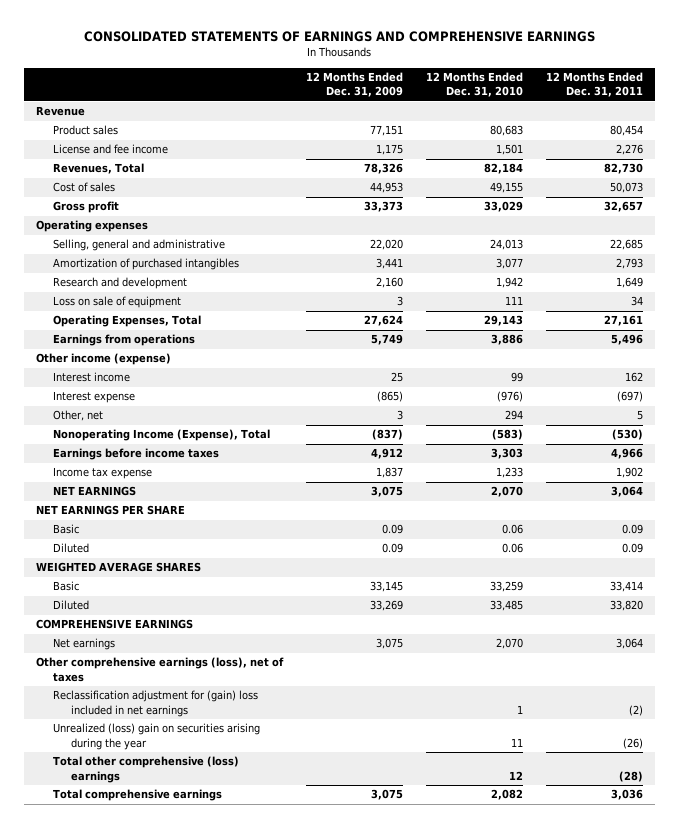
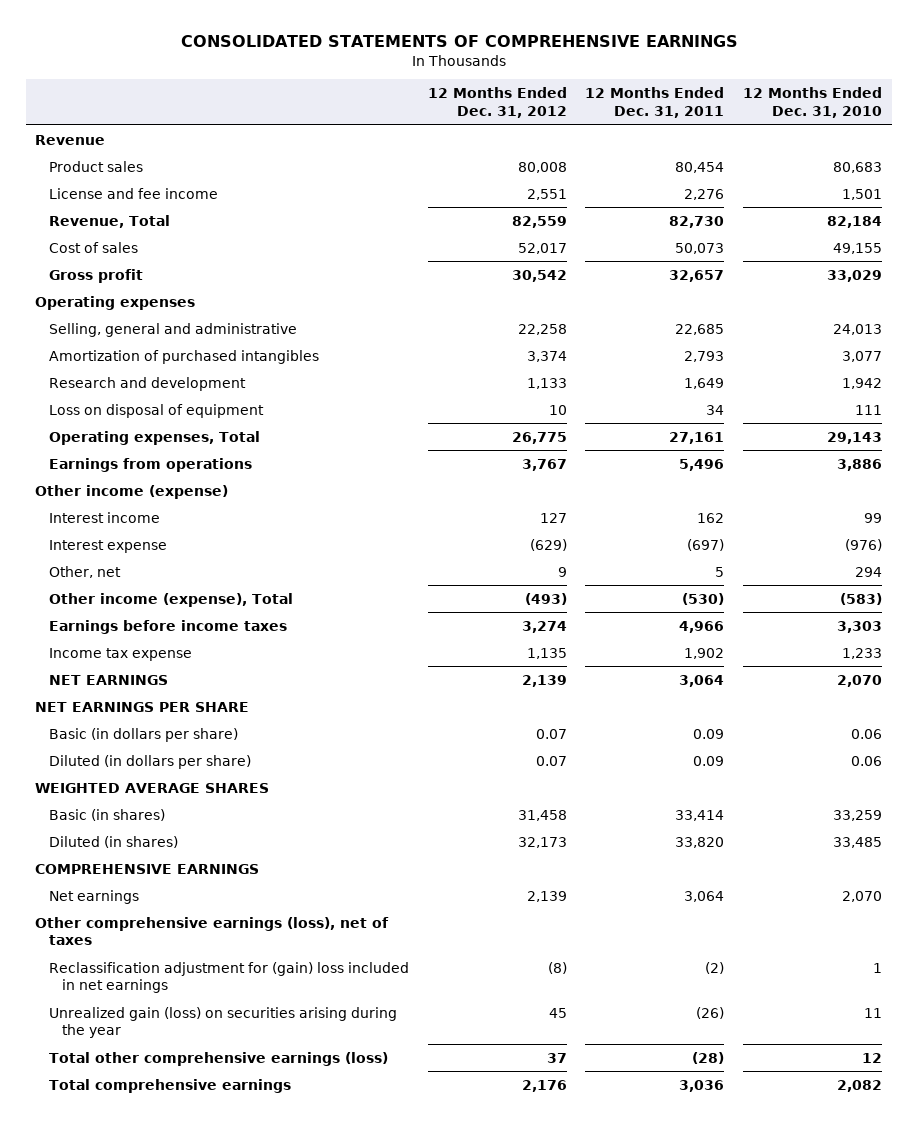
- CONSOLIDATED STATEMENTS OF EARNINGS AND COMPREHENSIVE EARNINGS
+ CONSOLIDATED STATEMENTS OF COMPREHENSIVE EARNINGS
- | 12 Months Ended Dec. 31, 2009 | 12 Months Ended Dec. 31, 2010 | 12 Months Ended Dec. 31, 2011
+ | 12 Months Ended Dec. 31, 2012 | 12 Months Ended Dec. 31, 2011 | 12 Months Ended Dec. 31, 2010
- Revenues, Total | 78,326 | 82,184 | 82,730
+ Revenue, Total | 82,559 | 82,730 | 82,184
- Loss on sale of equipment | 3 | 111 | 34
- Operating Expenses, Total | 27,624 | 29,143 | 27,161
+ Loss on disposal of equipment | 10 | 34 | 111
+ Operating expenses, Total | 26,775 | 27,161 | 29,143
- Nonoperating Income (Expense), Total | (837) | (583) | (530)
+ Other income (expense), Total | (493) | (530) | (583)
- Basic | 0.09 | 0.06 | 0.09
- Diluted | 0.09 | 0.06 | 0.09
+ Basic (in dollars per share) | 0.07 | 0.09 | 0.06
+ Diluted (in dollars per share) | 0.07 | 0.09 | 0.06
- Basic | 33,145 | 33,259 | 33,414
- Diluted | 33,269 | 33,485 | 33,820
+ Basic (in shares) | 31,458 | 33,414 | 33,259
+ Diluted (in shares) | 32,173 | 33,820 | 33,485
- Unrealized (loss) gain on securities arising during the year | | 11 | (26)
- Total other comprehensive (loss) earnings | | 12 | (28)
+ Unrealized gain (loss) on securities arising during the year | 45 | (26) | 11
+ Total other comprehensive earnings (loss) | 37 | (28) | 12

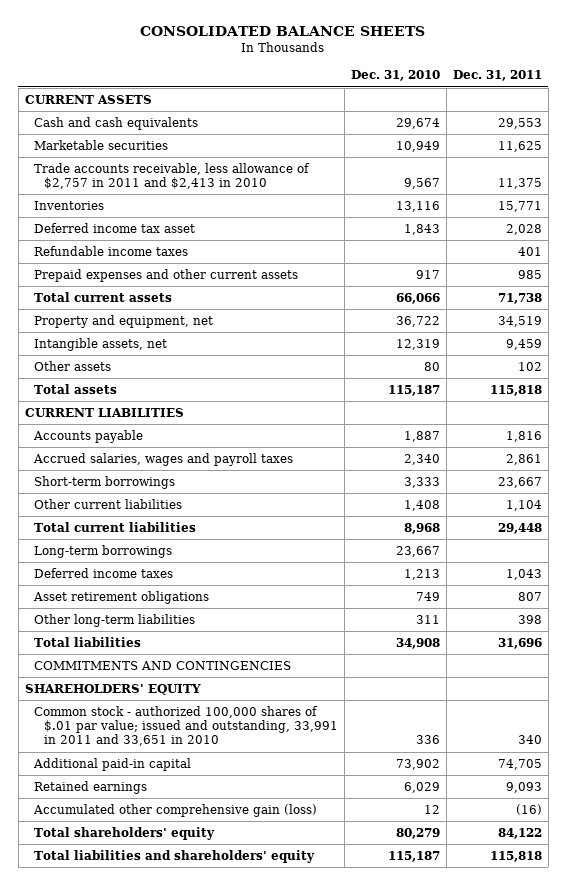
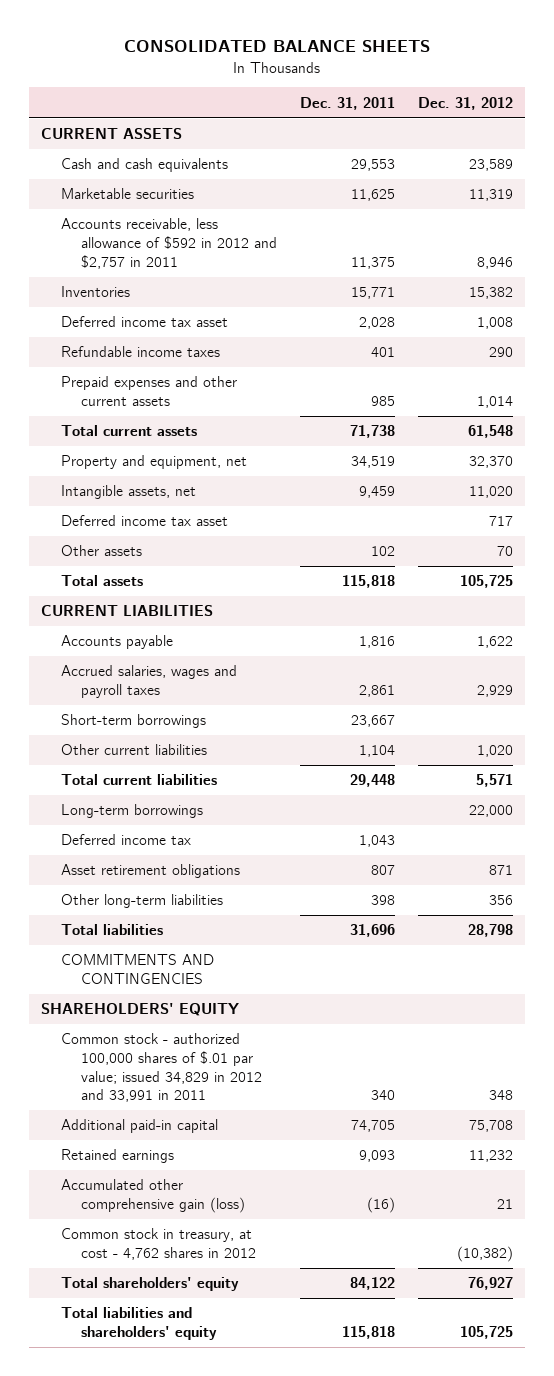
- | Dec. 31, 2010 | Dec. 31, 2011
+ | Dec. 31, 2011 | Dec. 31, 2012
- Trade accounts receivable, less allowance of $2,757 in 2011 and $2,413 in 2010 | 9,567 | 11,375
+ Accounts receivable, less allowance of $592 in 2012 and $2,757 in 2011 | 11,375 | 8,946
+ Deferred income tax asset | | 717
- Deferred income taxes | 1,213 | 1,043
+ Deferred income tax | 1,043 |
- Common stock - authorized 100,000 shares of $.01 par value; issued and outstanding, 33,991 in 2011 and 33,651 in 2010 | 336 | 340
+ Common stock - authorized 100,000 shares of $.01 par value; issued 34,829 in 2012 and 33,991 in 2011 | 340 | 348
+ Common stock in treasury, at cost - 4,762 shares in 2012 | | (10,382)

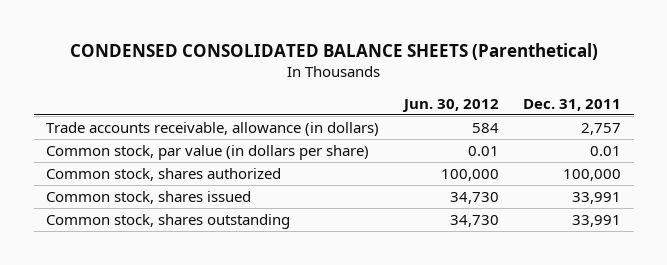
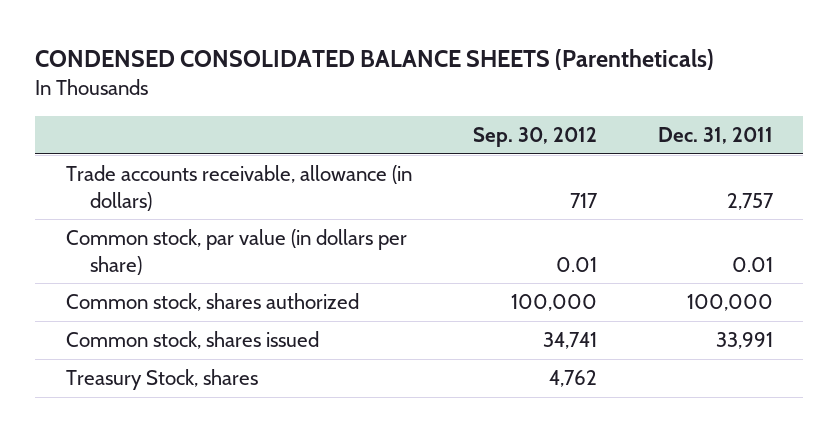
- CONDENSED CONSOLIDATED BALANCE SHEETS (Parenthetical)
+ CONDENSED CONSOLIDATED BALANCE SHEETS (Parentheticals)
- | Jun. 30, 2012 | Dec. 31, 2011
+ | Sep. 30, 2012 | Dec. 31, 2011
- Common stock, shares outstanding | 34,730 | 33,991
+ Treasury Stock, shares | 4,762 |

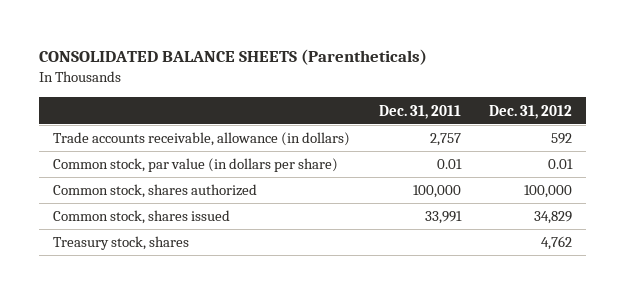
- CONDENSED CONSOLIDATED BALANCE SHEETS (Parentheticals)
+ CONSOLIDATED BALANCE SHEETS (Parentheticals)
- | Sep. 30, 2012 | Dec. 31, 2011
+ | Dec. 31, 2011 | Dec. 31, 2012
- Treasury Stock, shares | 4,762 |
+ Treasury stock, shares | | 4,762

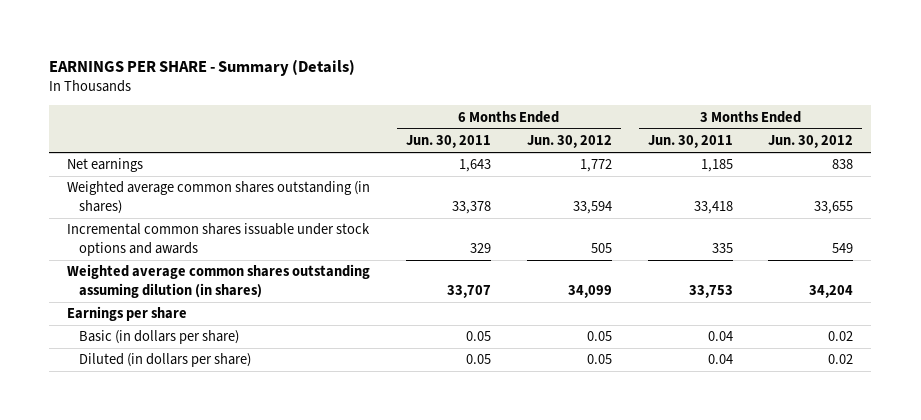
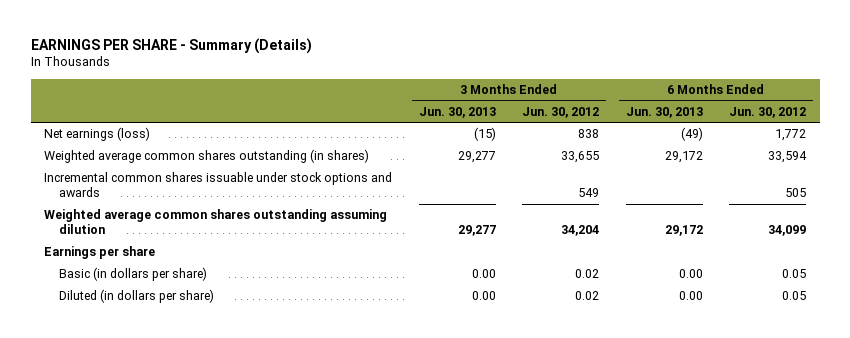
- | 6 Months Ended Jun. 30, 2011 | 6 Months Ended Jun. 30, 2012 | 3 Months Ended Jun. 30, 2011 | 3 Months Ended Jun. 30, 2012
+ | 3 Months Ended Jun. 30, 2013 | 3 Months Ended Jun. 30, 2012 | 6 Months Ended Jun. 30, 2013 | 6 Months Ended Jun. 30, 2012
- Net earnings | 1,643 | 1,772 | 1,185 | 838
+ Net earnings (loss) | (15) | 838 | (49) | 1,772
- Weighted average common shares outstanding assuming dilution (in shares) | 33,707 | 34,099 | 33,753 | 34,204
+ Weighted average common shares outstanding assuming dilution | 29,277 | 34,204 | 29,172 | 34,099

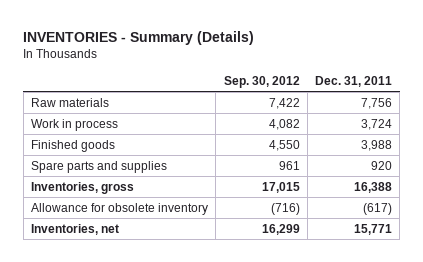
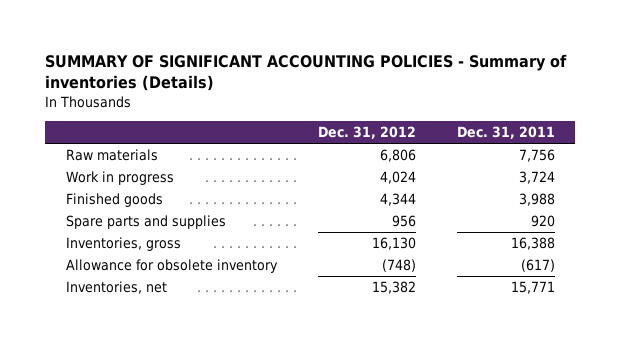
- INVENTORIES - Summary (Details)
+ SUMMARY OF SIGNIFICANT ACCOUNTING POLICIES - Summary of inventories (Details)
- | Sep. 30, 2012 | Dec. 31, 2011
+ | Dec. 31, 2012 | Dec. 31, 2011
- Work in process | 4,082 | 3,724
+ Work in progress | 4,024 | 3,724

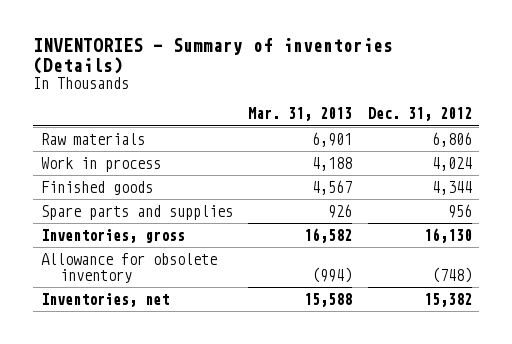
- SUMMARY OF SIGNIFICANT ACCOUNTING POLICIES - Summary of inventories (Details)
+ INVENTORIES - Summary of inventories (Details)
- | Dec. 31, 2012 | Dec. 31, 2011
+ | Mar. 31, 2013 | Dec. 31, 2012
- Work in progress | 4,024 | 3,724
+ Work in process | 4,188 | 4,024

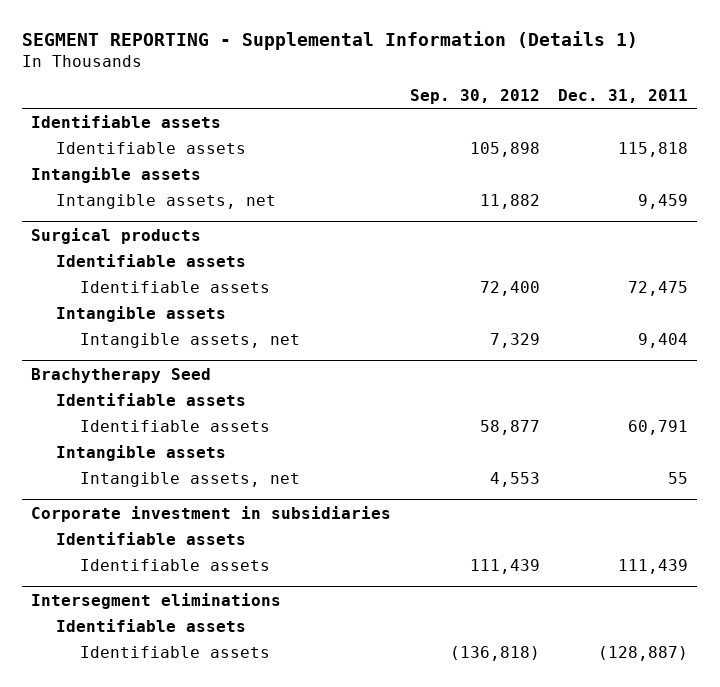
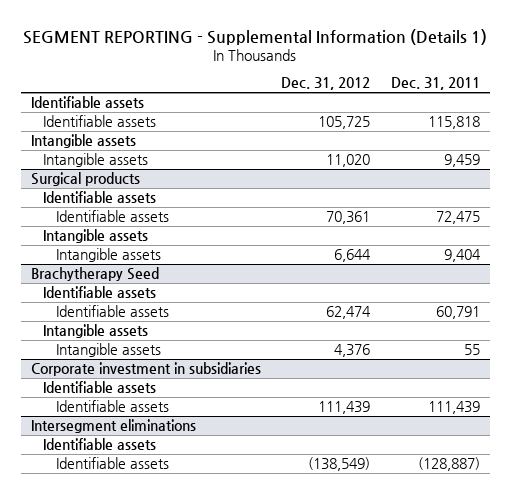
- | Sep. 30, 2012 | Dec. 31, 2011
+ | Dec. 31, 2012 | Dec. 31, 2011
- Intangible assets, net | 11,882 | 9,459
+ Intangible assets | 11,020 | 9,459
@ Surgical products
- Intangible assets, net | 7,329 | 9,404
+ Intangible assets | 6,644 | 9,404
@ Brachytherapy Seed
- Intangible assets, net | 4,553 | 55
+ Intangible assets | 4,376 | 55

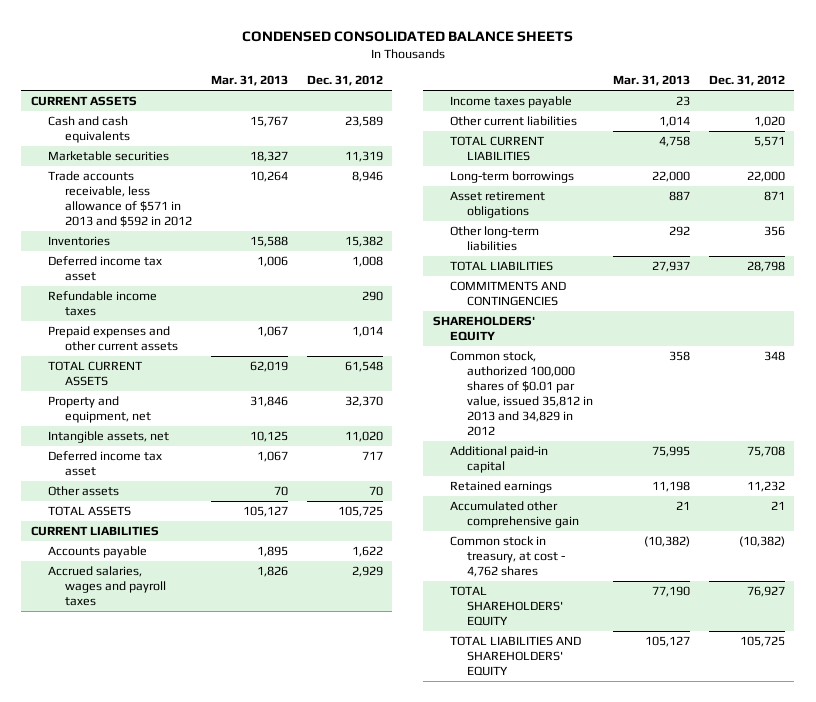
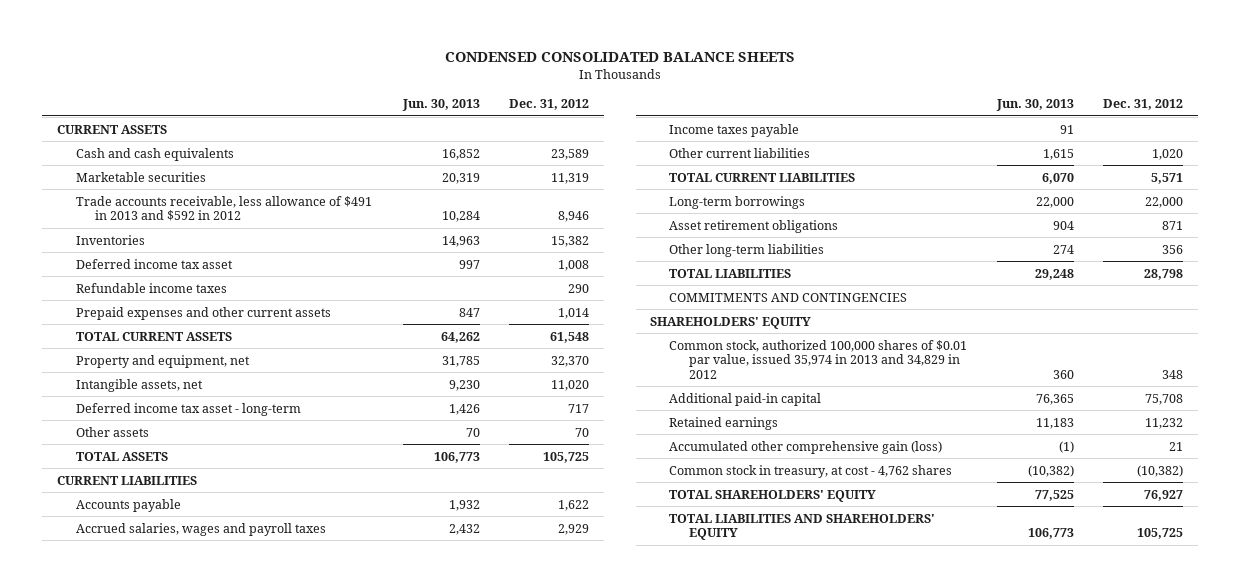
- | Mar. 31, 2013 | Dec. 31, 2012
+ | Jun. 30, 2013 | Dec. 31, 2012
- Trade accounts receivable, less allowance of $571 in 2013 and $592 in 2012 | 10,264 | 8,946
+ Trade accounts receivable, less allowance of $491 in 2013 and $592 in 2012 | 10,284 | 8,946
- Deferred income tax asset | 1,067 | 717
+ Deferred income tax asset - long-term | 1,426 | 717
- Common stock, authorized 100,000 shares of $0.01 par value, issued 35,812 in 2013 and 34,829 in 2012 | 358 | 348
+ Common stock, authorized 100,000 shares of $0.01 par value, issued 35,974 in 2013 and 34,829 in 2012 | 360 | 348
- Accumulated other comprehensive gain | 21 | 21
+ Accumulated other comprehensive gain (loss) | (1) | 21

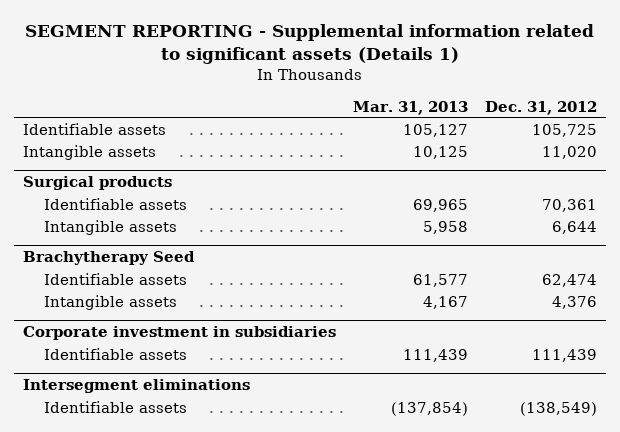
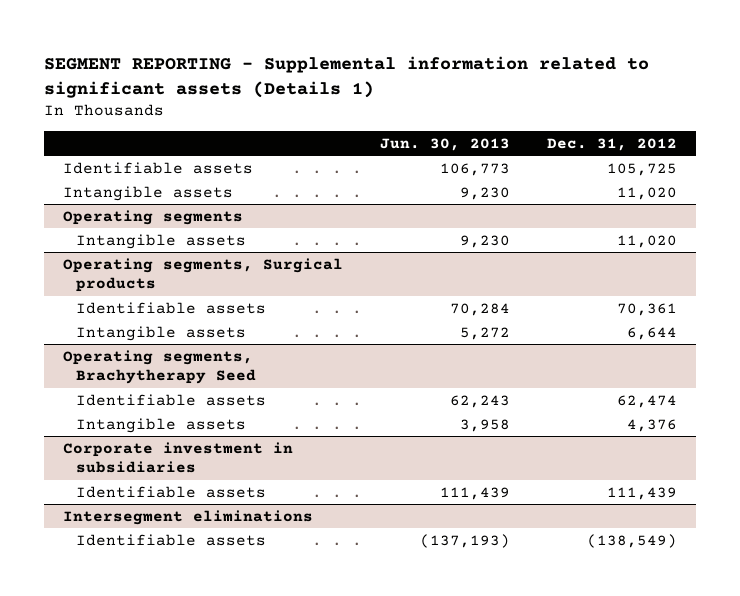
- | Mar. 31, 2013 | Dec. 31, 2012
+ | Jun. 30, 2013 | Dec. 31, 2012
- Surgical products
+ Operating segments
+ Intangible assets | 9,230 | 11,020
+ Operating segments, Surgical products
- Brachytherapy Seed
+ Operating segments, Brachytherapy Seed

